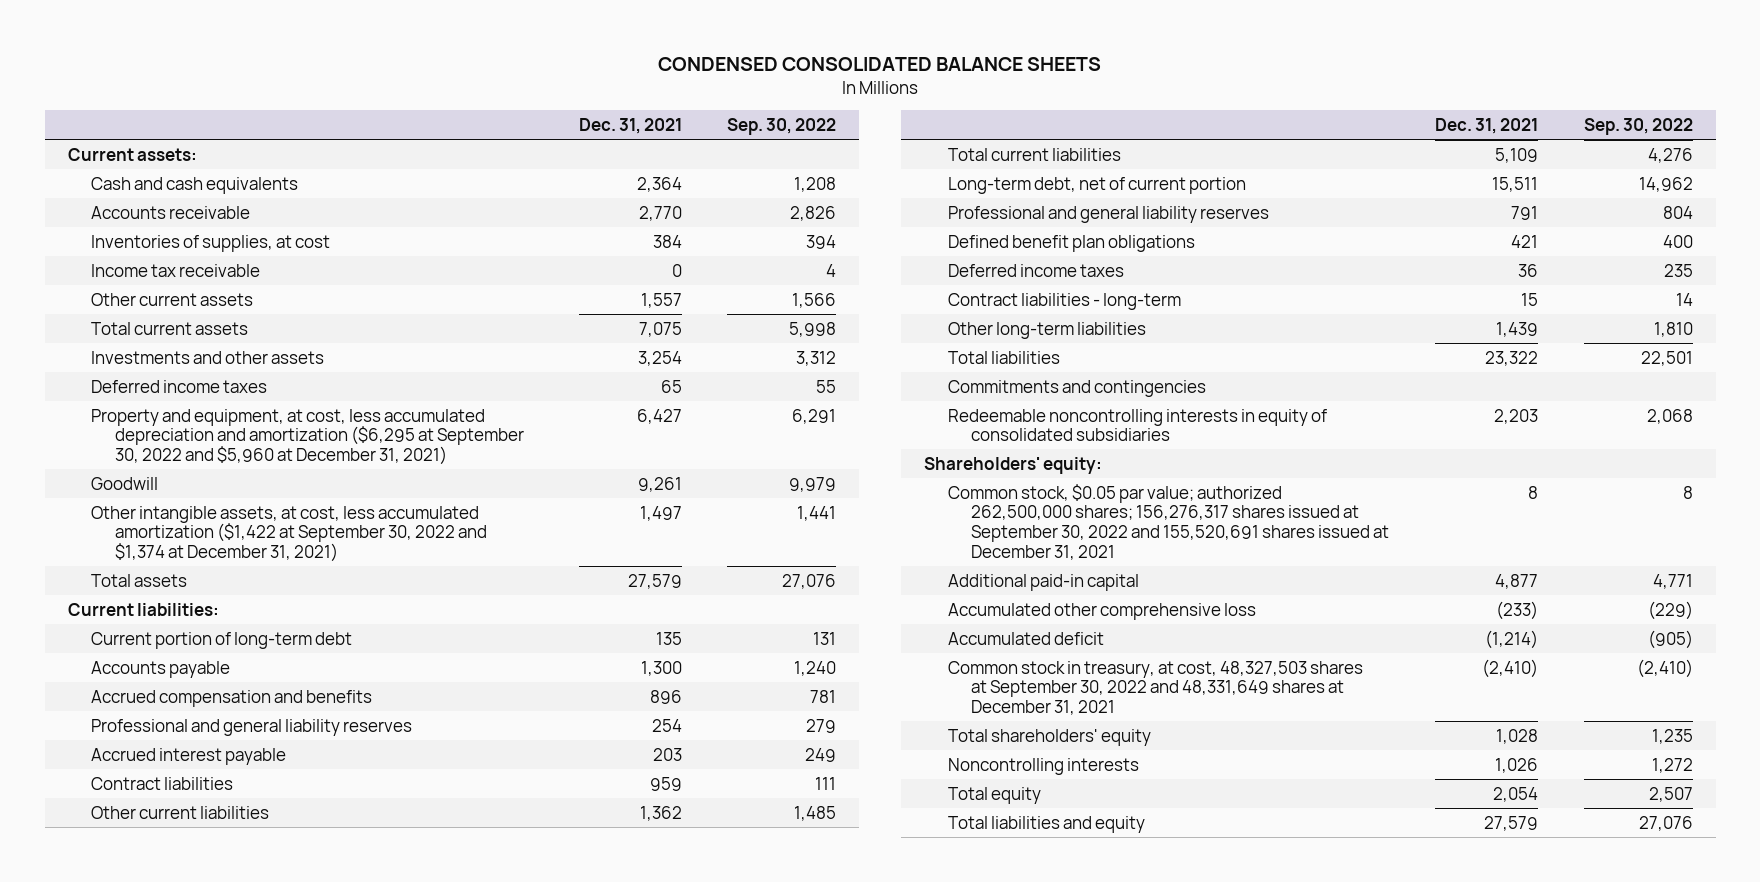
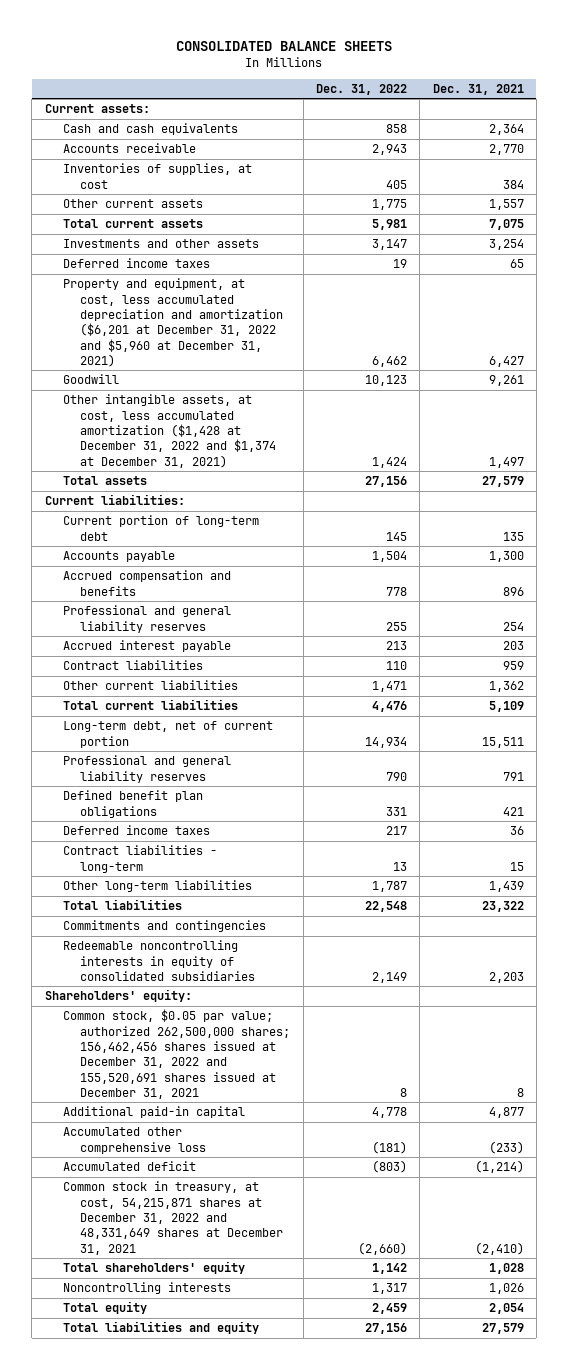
- CONDENSED CONSOLIDATED BALANCE SHEETS
+ CONSOLIDATED BALANCE SHEETS
- | Dec. 31, 2021 | Sep. 30, 2022
+ | Dec. 31, 2022 | Dec. 31, 2021
- Income tax receivable | 0 | 4
- Property and equipment, at cost, less accumulated depreciation and amortization ($6,295 at September 30, 2022 and $5,960 at December 31, 2021) | 6,427 | 6,291
+ Property and equipment, at cost, less accumulated depreciation and amortization ($6,201 at December 31, 2022 and $5,960 at December 31, 2021) | 6,462 | 6,427
- Other intangible assets, at cost, less accumulated amortization ($1,422 at September 30, 2022 and $1,374 at December 31, 2021) | 1,497 | 1,441
+ Other intangible assets, at cost, less accumulated amortization ($1,428 at December 31, 2022 and $1,374 at December 31, 2021) | 1,424 | 1,497
- Common stock, $0.05 par value; authorized 262,500,000 shares; 156,276,317 shares issued at September 30, 2022 and 155,520,691 shares issued at December 31, 2021 | 8 | 8
+ Common stock, $0.05 par value; authorized 262,500,000 shares; 156,462,456 shares issued at December 31, 2022 and 155,520,691 shares issued at December 31, 2021 | 8 | 8
- Common stock in treasury, at cost, 48,327,503 shares at September 30, 2022 and 48,331,649 shares at December 31, 2021 | (2,410) | (2,410)
+ Common stock in treasury, at cost, 54,215,871 shares at December 31, 2022 and 48,331,649 shares at December 31, 2021 | (2,660) | (2,410)

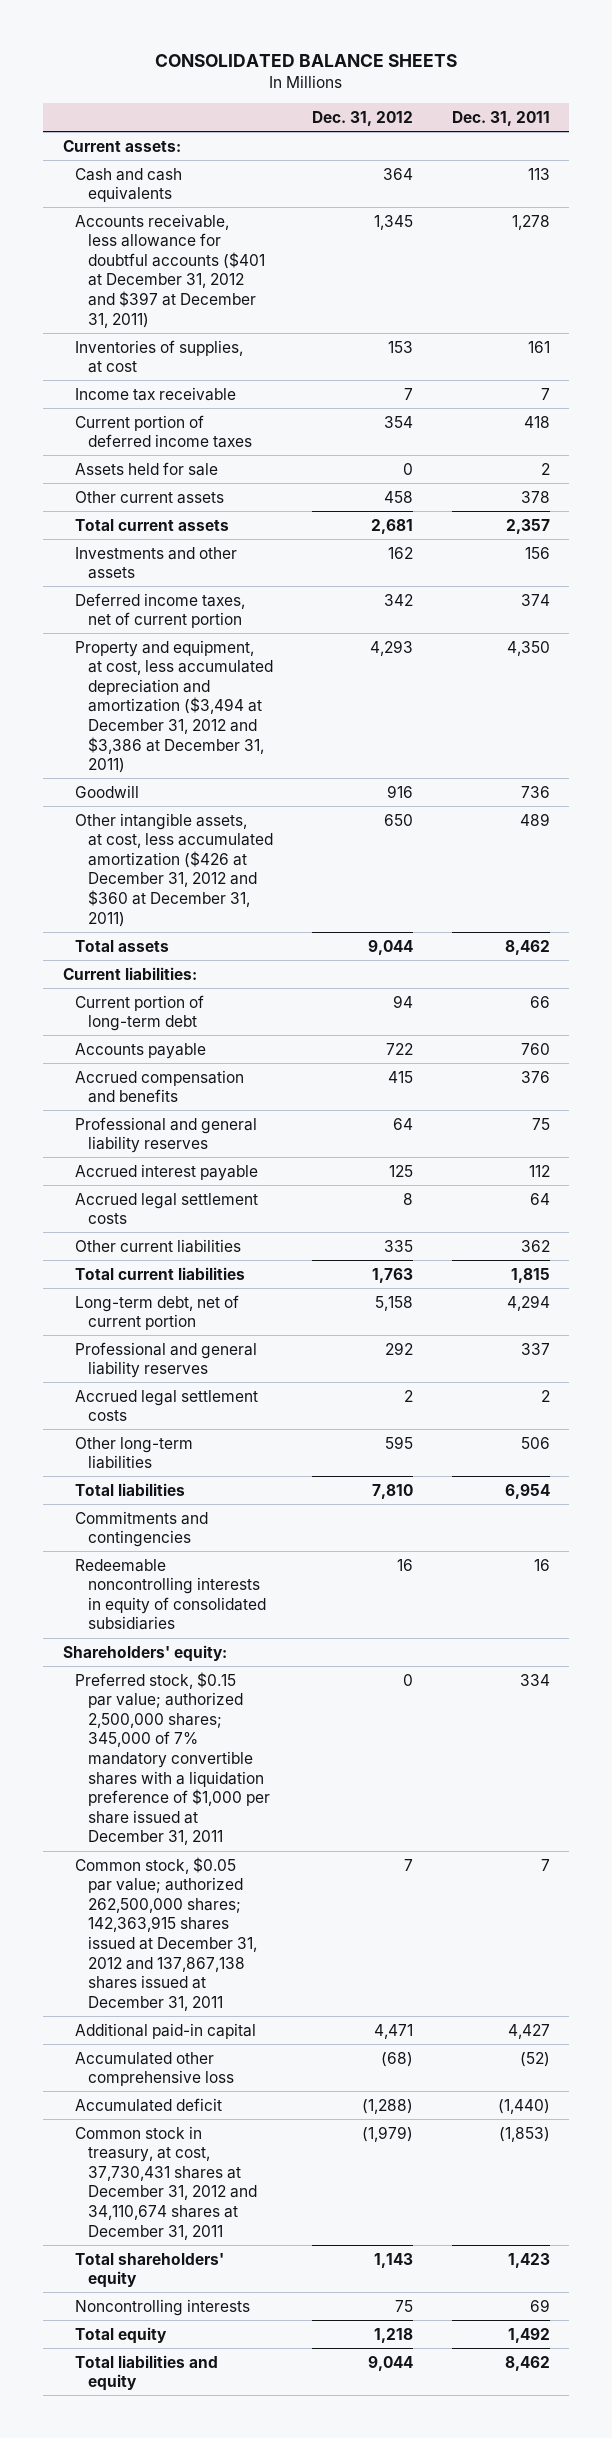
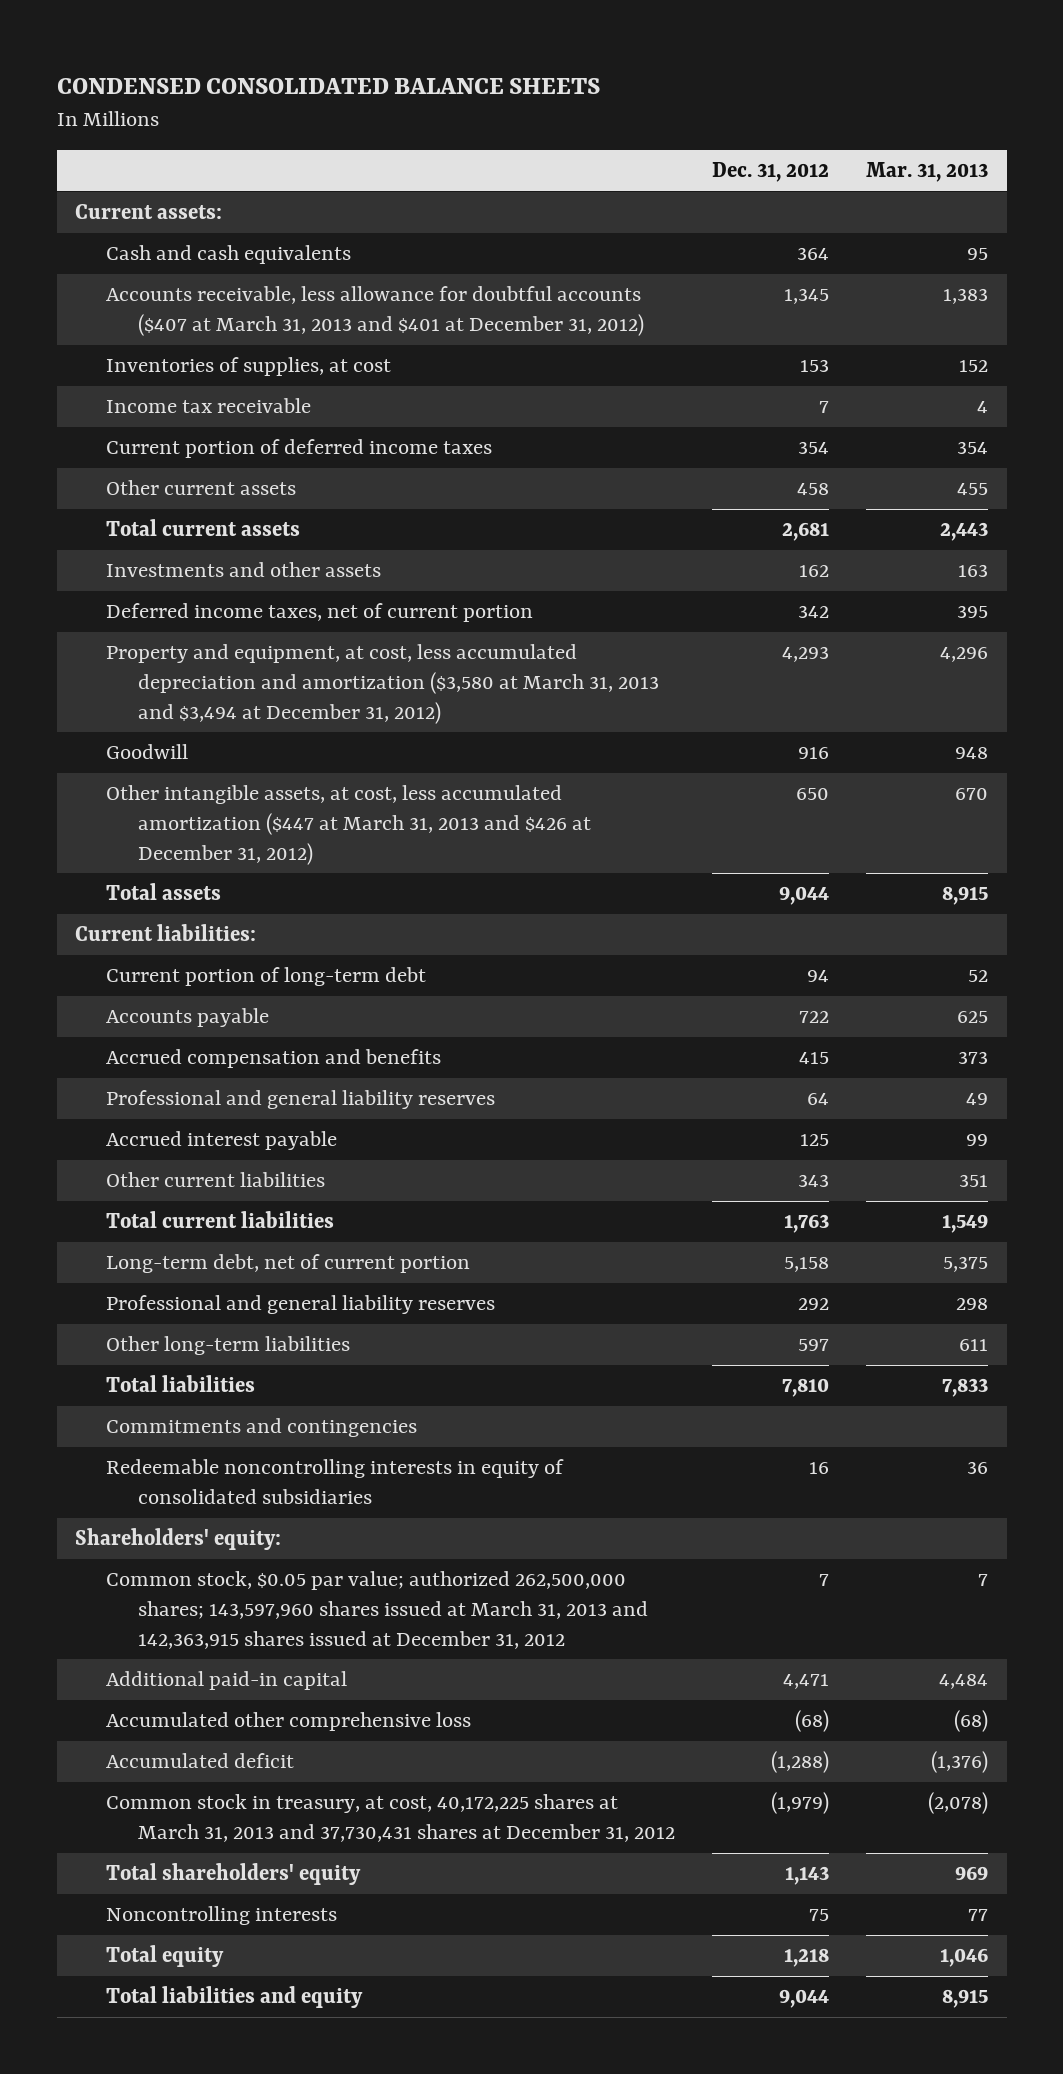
- CONSOLIDATED BALANCE SHEETS
+ CONDENSED CONSOLIDATED BALANCE SHEETS
- | Dec. 31, 2012 | Dec. 31, 2011
+ | Dec. 31, 2012 | Mar. 31, 2013
- Accounts receivable, less allowance for doubtful accounts ($401 at December 31, 2012 and $397 at December 31, 2011) | 1,345 | 1,278
+ Accounts receivable, less allowance for doubtful accounts ($407 at March 31, 2013 and $401 at December 31, 2012) | 1,345 | 1,383
- Assets held for sale | 0 | 2
- Property and equipment, at cost, less accumulated depreciation and amortization ($3,494 at December 31, 2012 and $3,386 at December 31, 2011) | 4,293 | 4,350
+ Property and equipment, at cost, less accumulated depreciation and amortization ($3,580 at March 31, 2013 and $3,494 at December 31, 2012) | 4,293 | 4,296
- Other intangible assets, at cost, less accumulated amortization ($426 at December 31, 2012 and $360 at December 31, 2011) | 650 | 489
+ Other intangible assets, at cost, less accumulated amortization ($447 at March 31, 2013 and $426 at December 31, 2012) | 650 | 670
- Accrued legal settlement costs | 8 | 64
- Other current liabilities | 335 | 362
+ Other current liabilities | 343 | 351
- Accrued legal settlement costs | 2 | 2
- Other long-term liabilities | 595 | 506
+ Other long-term liabilities | 597 | 611
- Preferred stock, $0.15 par value; authorized 2,500,000 shares; 345,000 of 7% mandatory convertible shares with a liquidation preference of $1,000 per share issued at December 31, 2011 | 0 | 334
- Common stock, $0.05 par value; authorized 262,500,000 shares; 142,363,915 shares issued at December 31, 2012 and 137,867,138 shares issued at December 31, 2011 | 7 | 7
+ Common stock, $0.05 par value; authorized 262,500,000 shares; 143,597,960 shares issued at March 31, 2013 and 142,363,915 shares issued at December 31, 2012 | 7 | 7
- Common stock in treasury, at cost, 37,730,431 shares at December 31, 2012 and 34,110,674 shares at December 31, 2011 | (1,979) | (1,853)
+ Common stock in treasury, at cost, 40,172,225 shares at March 31, 2013 and 37,730,431 shares at December 31, 2012 | (1,979) | (2,078)

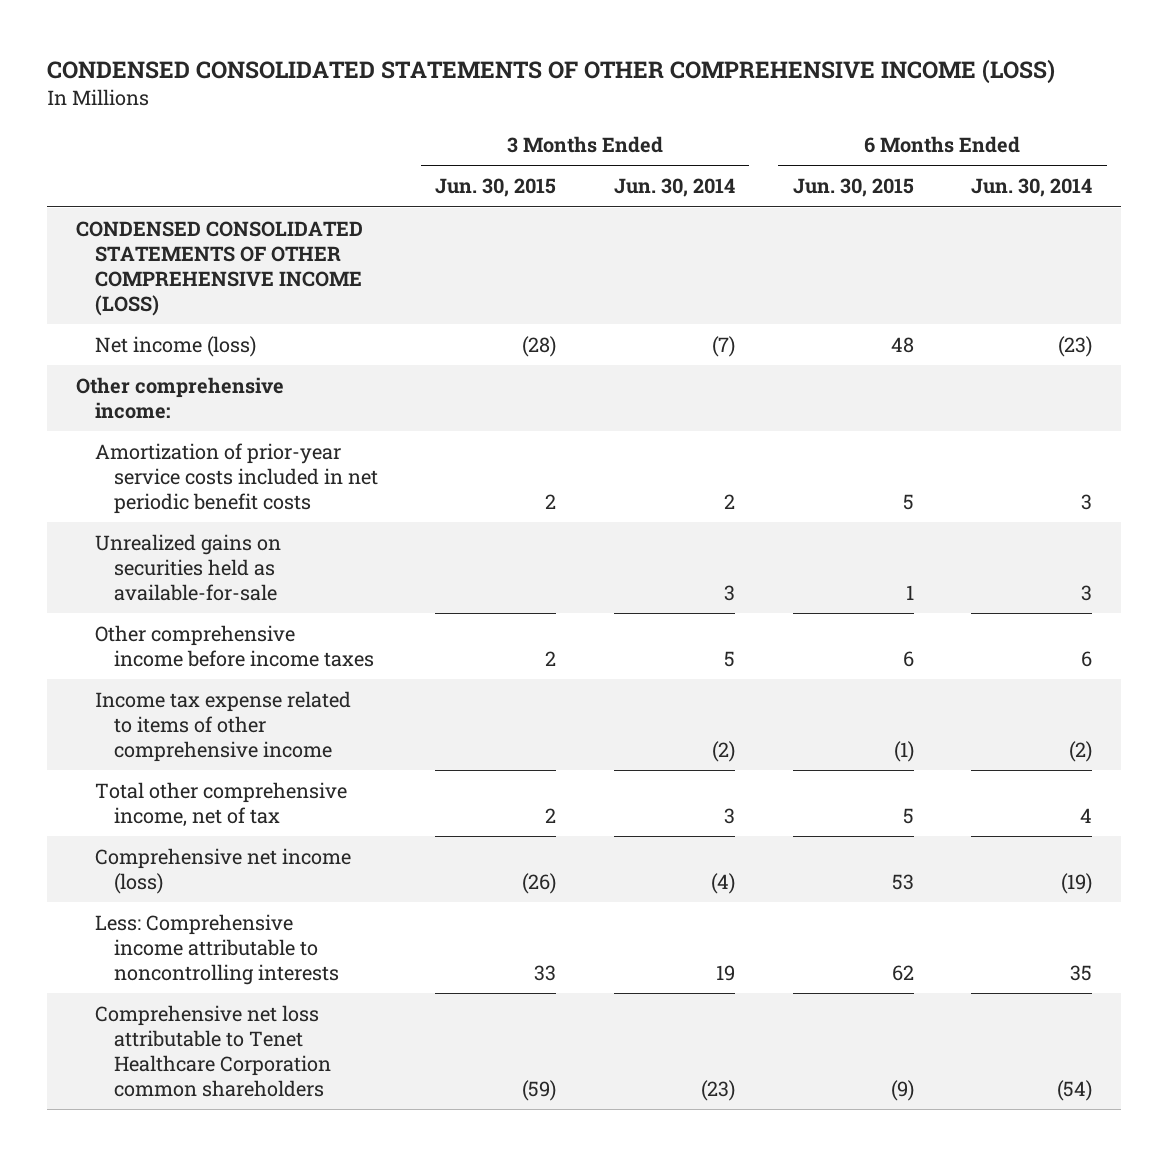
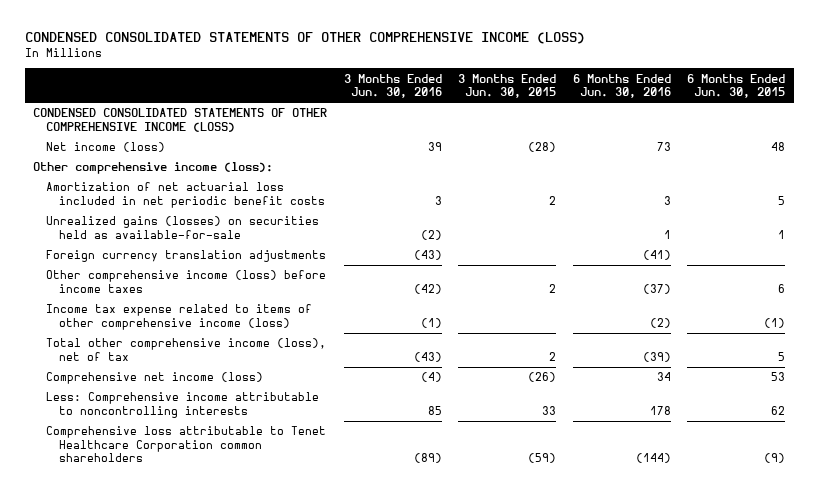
- | 3 Months Ended Jun. 30, 2015 | 3 Months Ended Jun. 30, 2014 | 6 Months Ended Jun. 30, 2015 | 6 Months Ended Jun. 30, 2014
+ | 3 Months Ended Jun. 30, 2016 | 3 Months Ended Jun. 30, 2015 | 6 Months Ended Jun. 30, 2016 | 6 Months Ended Jun. 30, 2015
- Other comprehensive income:
- Amortization of prior-year service costs included in net periodic benefit costs | 2 | 2 | 5 | 3
- Unrealized gains on securities held as available-for-sale | | 3 | 1 | 3
- Other comprehensive income before income taxes | 2 | 5 | 6 | 6
- Income tax expense related to items of other comprehensive income | | (2) | (1) | (2)
- Total other comprehensive income, net of tax | 2 | 3 | 5 | 4
+ Other comprehensive income (loss):
+ Amortization of net actuarial loss included in net periodic benefit costs | 3 | 2 | 3 | 5
+ Unrealized gains (losses) on securities held as available-for-sale | (2) | | 1 | 1
+ Foreign currency translation adjustments | (43) | | (41) |
+ Other comprehensive income (loss) before income taxes | (42) | 2 | (37) | 6
+ Income tax expense related to items of other comprehensive income (loss) | (1) | | (2) | (1)
+ Total other comprehensive income (loss), net of tax | (43) | 2 | (39) | 5
- Comprehensive net loss attributable to Tenet Healthcare Corporation common shareholders | (59) | (23) | (9) | (54)
+ Comprehensive loss attributable to Tenet Healthcare Corporation common shareholders | (89) | (59) | (144) | (9)

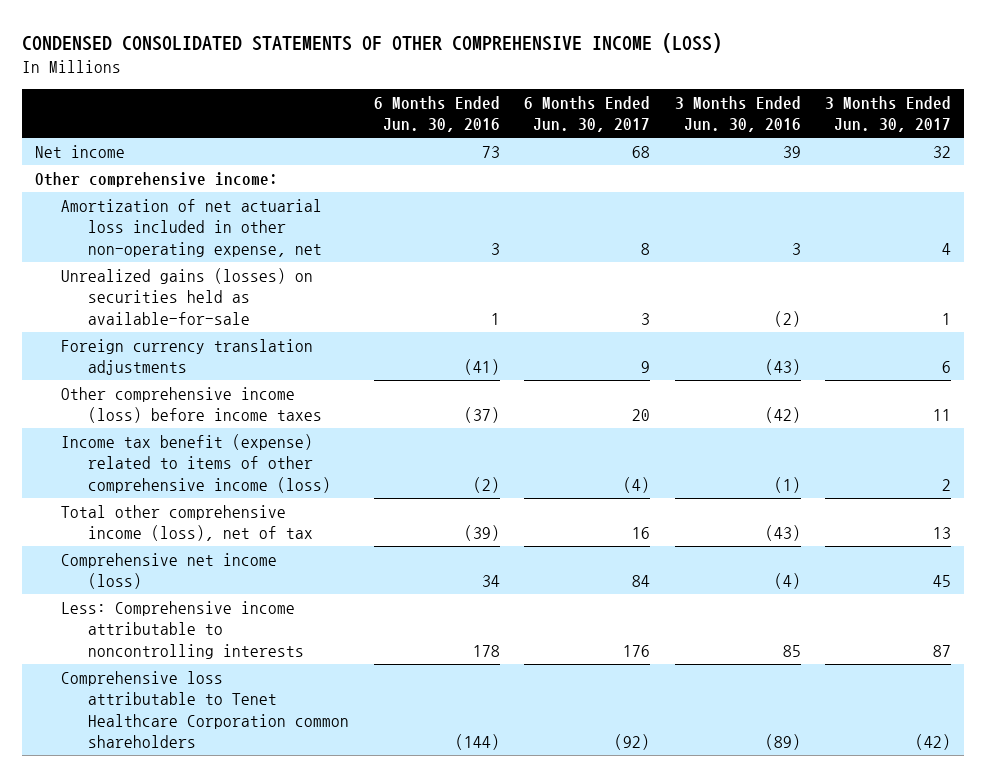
- | 3 Months Ended Jun. 30, 2016 | 3 Months Ended Jun. 30, 2015 | 6 Months Ended Jun. 30, 2016 | 6 Months Ended Jun. 30, 2015
+ | 6 Months Ended Jun. 30, 2016 | 6 Months Ended Jun. 30, 2017 | 3 Months Ended Jun. 30, 2016 | 3 Months Ended Jun. 30, 2017
- CONDENSED CONSOLIDATED STATEMENTS OF OTHER COMPREHENSIVE INCOME (LOSS)
- Net income (loss) | 39 | (28) | 73 | 48
- Other comprehensive income (loss):
- Amortization of net actuarial loss included in net periodic benefit costs | 3 | 2 | 3 | 5
+ Net income | 73 | 68 | 39 | 32
+ Other comprehensive income:
+ Amortization of net actuarial loss included in other non-operating expense, net | 3 | 8 | 3 | 4
- Income tax expense related to items of other comprehensive income (loss) | (1) | | (2) | (1)
+ Income tax benefit (expense) related to items of other comprehensive income (loss) | (2) | (4) | (1) | 2

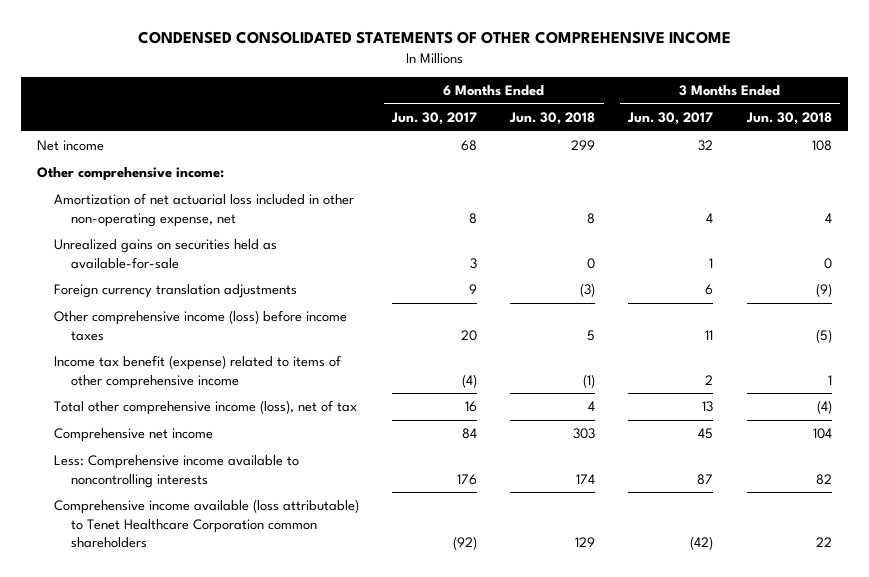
- CONDENSED CONSOLIDATED STATEMENTS OF OTHER COMPREHENSIVE INCOME (LOSS)
+ CONDENSED CONSOLIDATED STATEMENTS OF OTHER COMPREHENSIVE INCOME
- | 6 Months Ended Jun. 30, 2016 | 6 Months Ended Jun. 30, 2017 | 3 Months Ended Jun. 30, 2016 | 3 Months Ended Jun. 30, 2017
+ | 6 Months Ended Jun. 30, 2017 | 6 Months Ended Jun. 30, 2018 | 3 Months Ended Jun. 30, 2017 | 3 Months Ended Jun. 30, 2018
- Unrealized gains (losses) on securities held as available-for-sale | 1 | 3 | (2) | 1
+ Unrealized gains on securities held as available-for-sale | 3 | 0 | 1 | 0
- Income tax benefit (expense) related to items of other comprehensive income (loss) | (2) | (4) | (1) | 2
+ Income tax benefit (expense) related to items of other comprehensive income | (4) | (1) | 2 | 1
- Comprehensive net income (loss) | 34 | 84 | (4) | 45
- Less: Comprehensive income attributable to noncontrolling interests | 178 | 176 | 85 | 87
- Comprehensive loss attributable to Tenet Healthcare Corporation common shareholders | (144) | (92) | (89) | (42)
+ Comprehensive net income | 84 | 303 | 45 | 104
+ Less: Comprehensive income available to noncontrolling interests | 176 | 174 | 87 | 82
+ Comprehensive income available (loss attributable) to Tenet Healthcare Corporation common shareholders | (92) | 129 | (42) | 22

